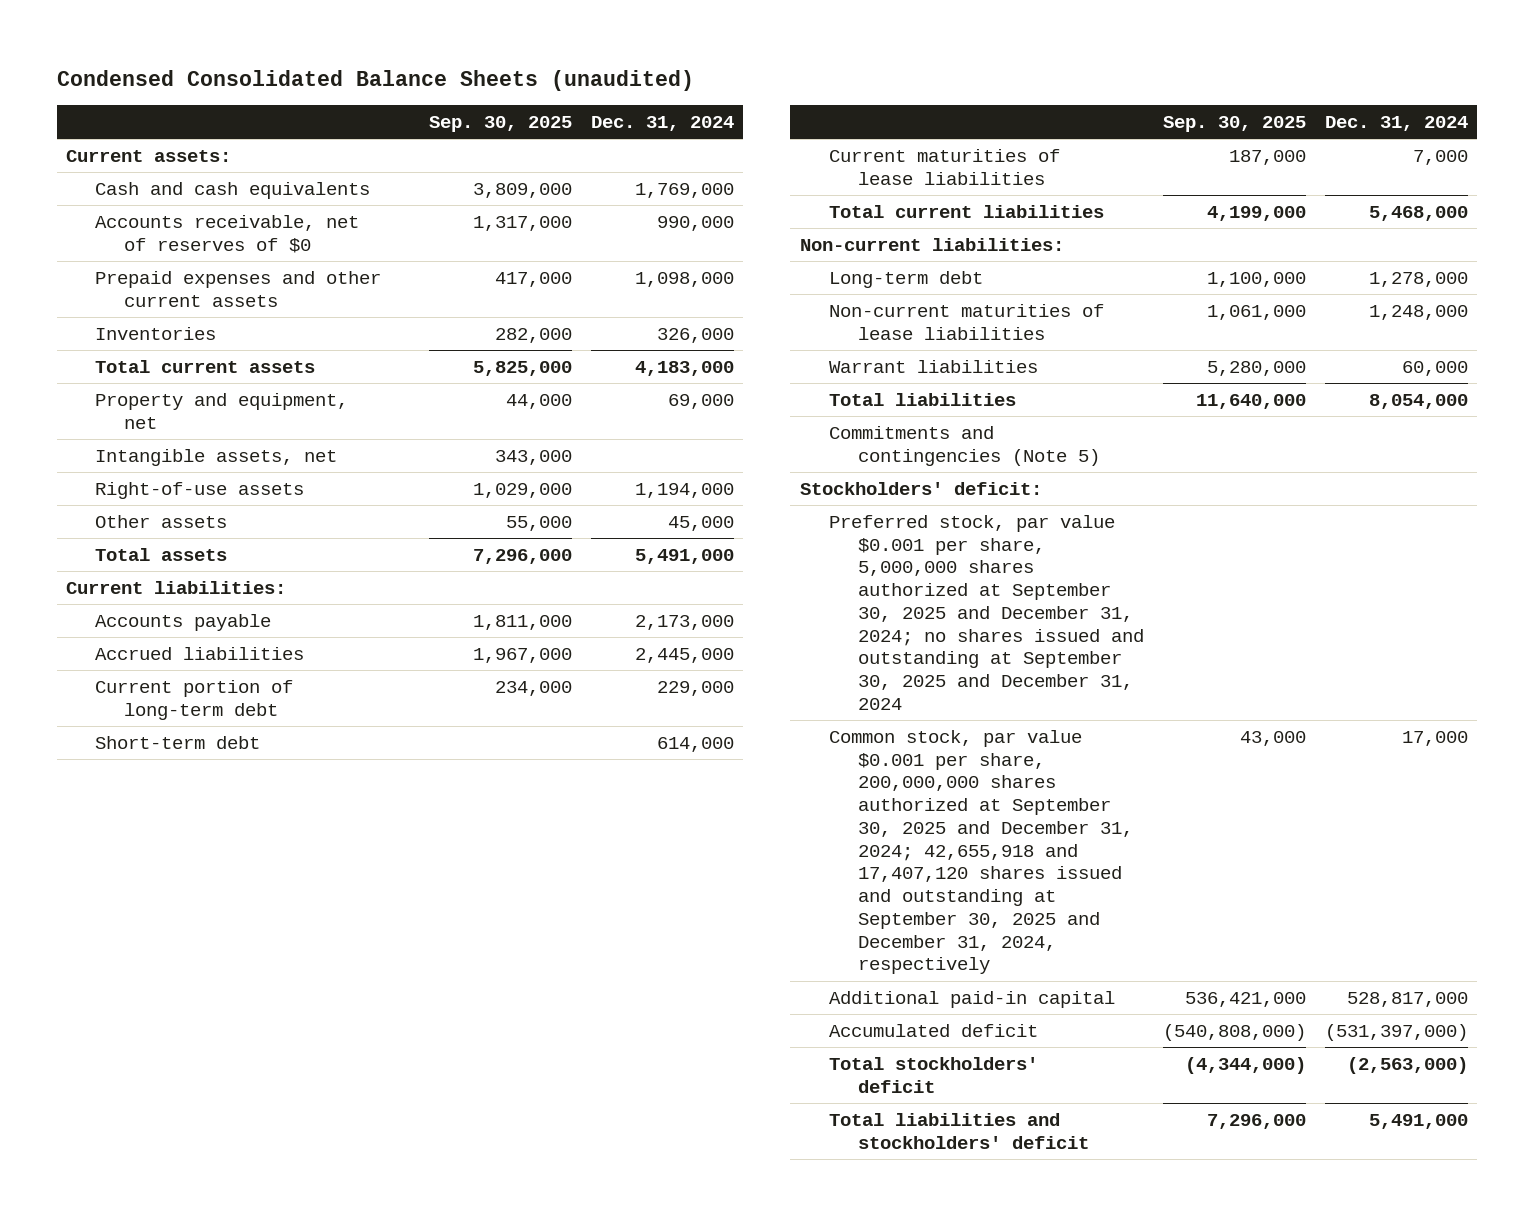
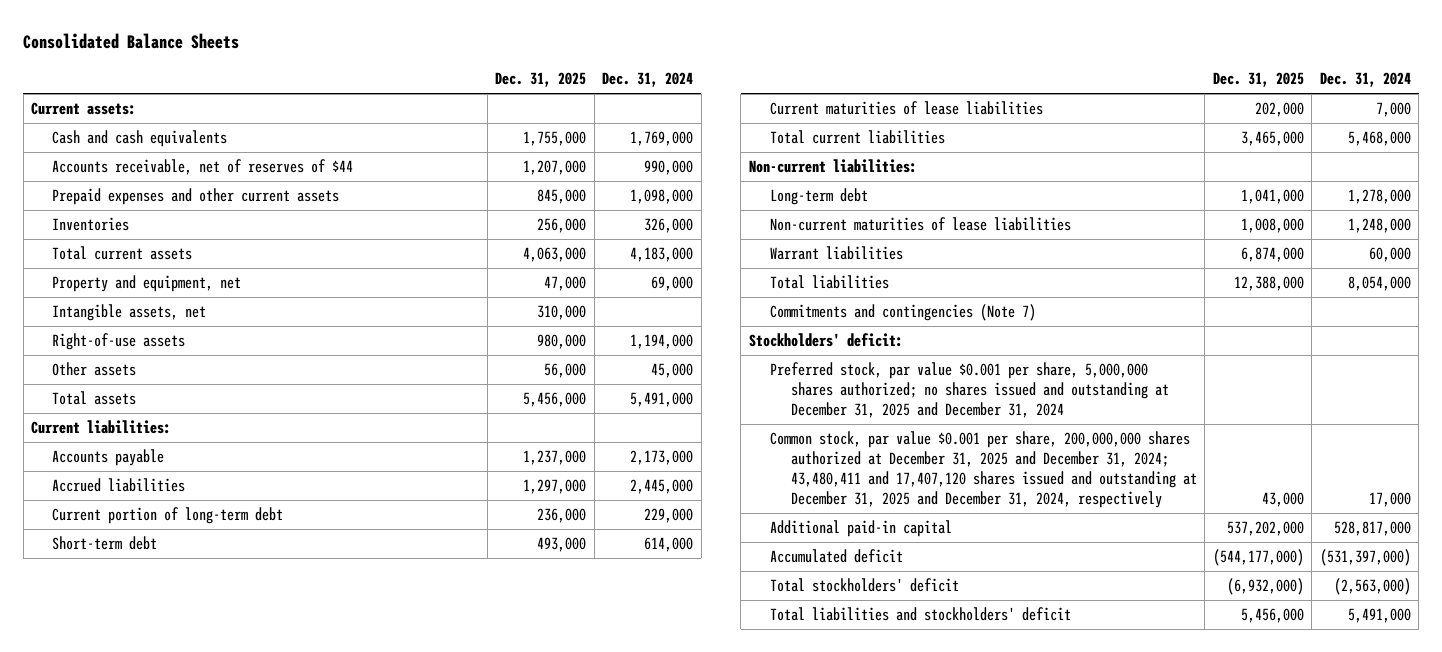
- Condensed Consolidated Balance Sheets (unaudited)
+ Consolidated Balance Sheets
- | Sep. 30, 2025 | Dec. 31, 2024
+ | Dec. 31, 2025 | Dec. 31, 2024
- Accounts receivable, net of reserves of $0 | 1,317,000 | 990,000
+ Accounts receivable, net of reserves of $44 | 1,207,000 | 990,000
- Commitments and contingencies (Note 5)
+ Commitments and contingencies (Note 7)
- Preferred stock, par value $0.001 per share, 5,000,000 shares authorized at September 30, 2025 and December 31, 2024; no shares issued and outstanding at September 30, 2025 and December 31, 2024
- Common stock, par value $0.001 per share, 200,000,000 shares authorized at September 30, 2025 and December 31, 2024; 42,655,918 and 17,407,120 shares issued and outstanding at September 30, 2025 and December 31, 2024, respectively | 43,000 | 17,000
+ Preferred stock, par value $0.001 per share, 5,000,000 shares authorized; no shares issued and outstanding at December 31, 2025 and December 31, 2024
+ Common stock, par value $0.001 per share, 200,000,000 shares authorized at December 31, 2025 and December 31, 2024; 43,480,411 and 17,407,120 shares issued and outstanding at December 31, 2025 and December 31, 2024, respectively | 43,000 | 17,000

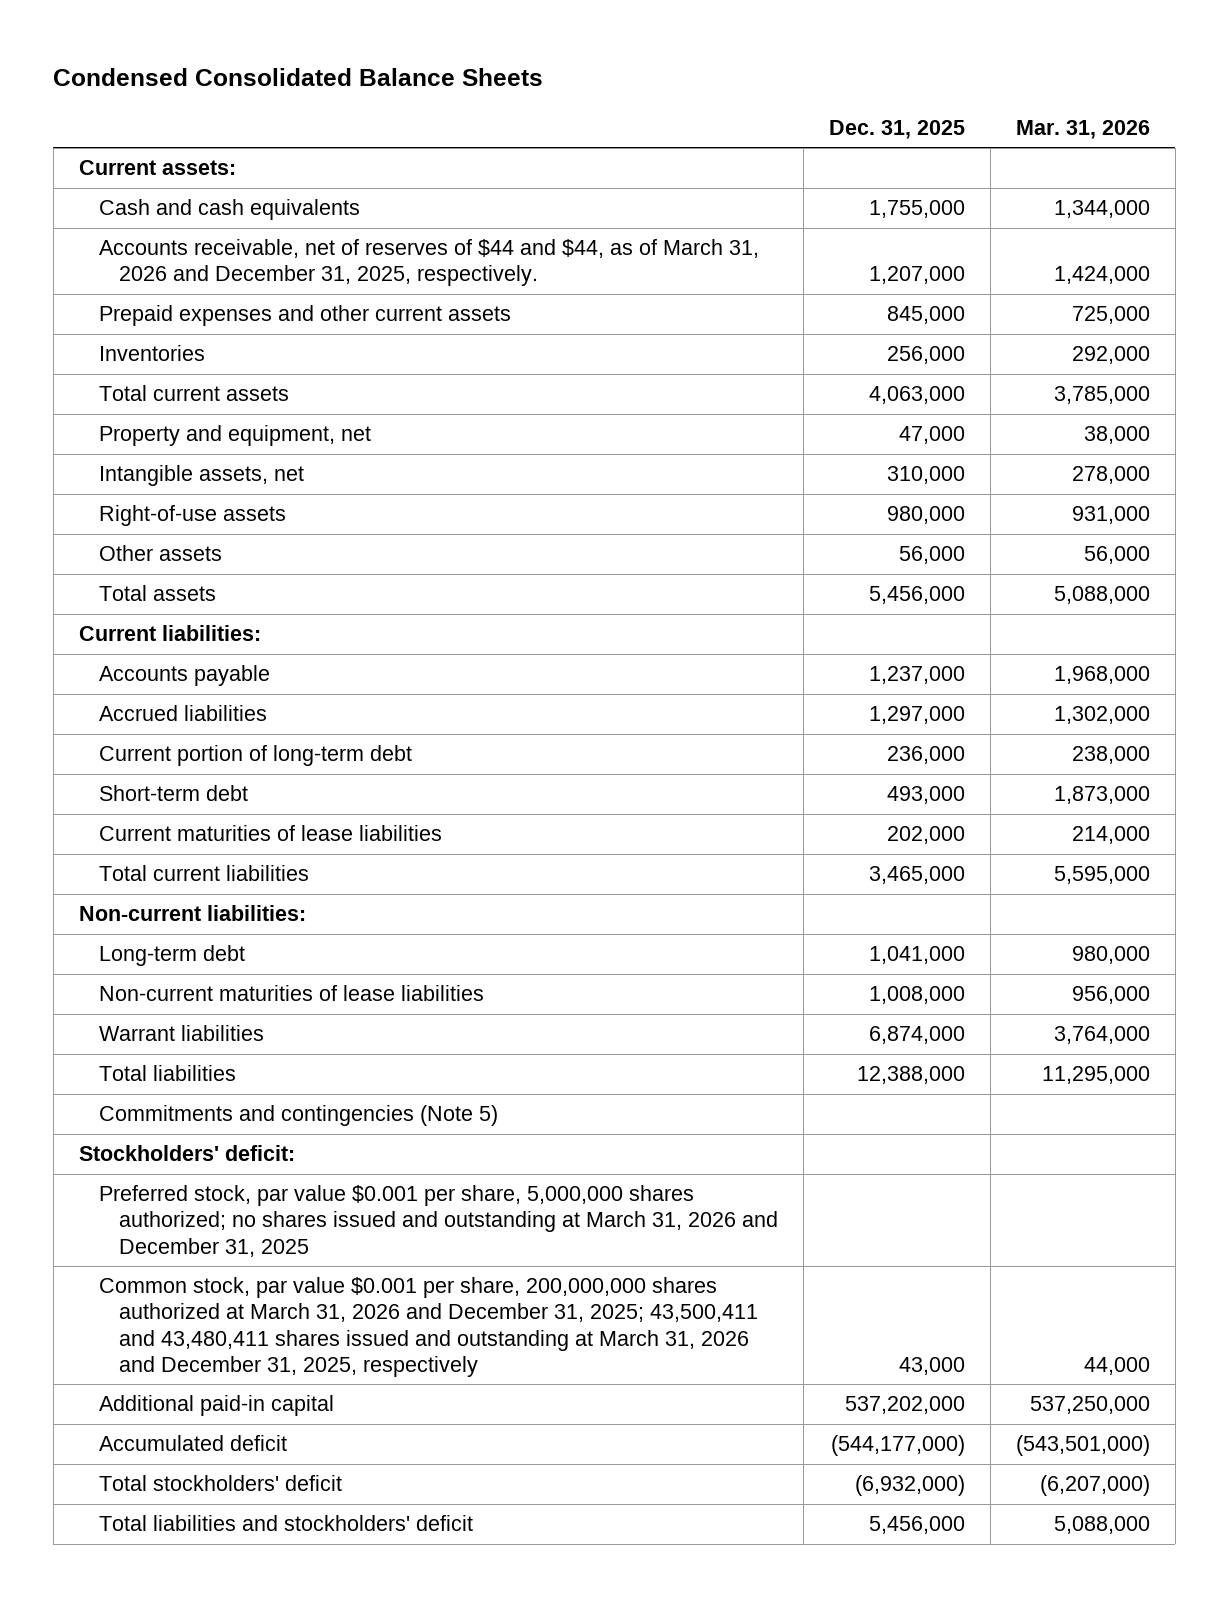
- Consolidated Balance Sheets
+ Condensed Consolidated Balance Sheets
- | Dec. 31, 2025 | Dec. 31, 2024
+ | Dec. 31, 2025 | Mar. 31, 2026
- Accounts receivable, net of reserves of $44 | 1,207,000 | 990,000
+ Accounts receivable, net of reserves of $44 and $44, as of March 31, 2026 and December 31, 2025, respectively. | 1,207,000 | 1,424,000
- Commitments and contingencies (Note 7)
+ Commitments and contingencies (Note 5)
- Preferred stock, par value $0.001 per share, 5,000,000 shares authorized; no shares issued and outstanding at December 31, 2025 and December 31, 2024
- Common stock, par value $0.001 per share, 200,000,000 shares authorized at December 31, 2025 and December 31, 2024; 43,480,411 and 17,407,120 shares issued and outstanding at December 31, 2025 and December 31, 2024, respectively | 43,000 | 17,000
+ Preferred stock, par value $0.001 per share, 5,000,000 shares authorized; no shares issued and outstanding at March 31, 2026 and December 31, 2025
+ Common stock, par value $0.001 per share, 200,000,000 shares authorized at March 31, 2026 and December 31, 2025; 43,500,411 and 43,480,411 shares issued and outstanding at March 31, 2026 and December 31, 2025, respectively | 43,000 | 44,000

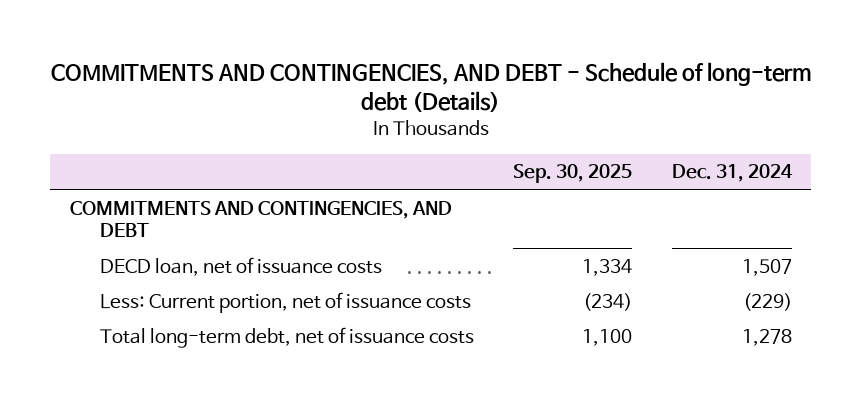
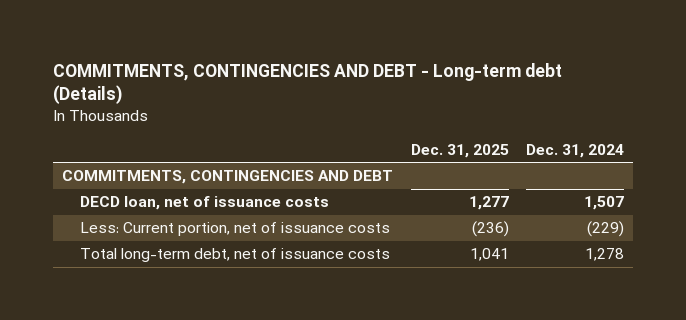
- COMMITMENTS AND CONTINGENCIES, AND DEBT - Schedule of long-term debt (Details)
+ COMMITMENTS, CONTINGENCIES AND DEBT - Long-term debt (Details)
- | Sep. 30, 2025 | Dec. 31, 2024
+ | Dec. 31, 2025 | Dec. 31, 2024
- COMMITMENTS AND CONTINGENCIES, AND DEBT
+ COMMITMENTS, CONTINGENCIES AND DEBT

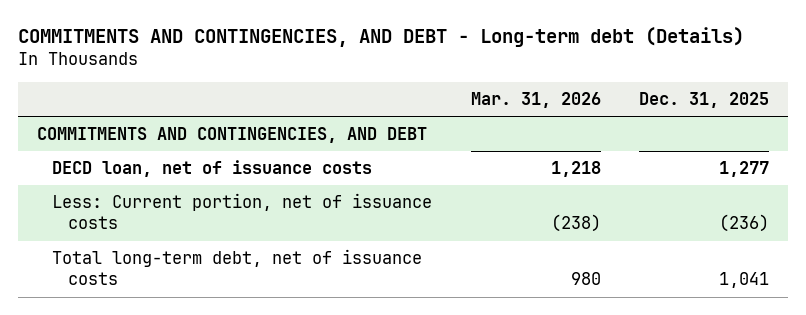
- COMMITMENTS, CONTINGENCIES AND DEBT - Long-term debt (Details)
+ COMMITMENTS AND CONTINGENCIES, AND DEBT - Long-term debt (Details)
- | Dec. 31, 2025 | Dec. 31, 2024
+ | Mar. 31, 2026 | Dec. 31, 2025
- COMMITMENTS, CONTINGENCIES AND DEBT
+ COMMITMENTS AND CONTINGENCIES, AND DEBT

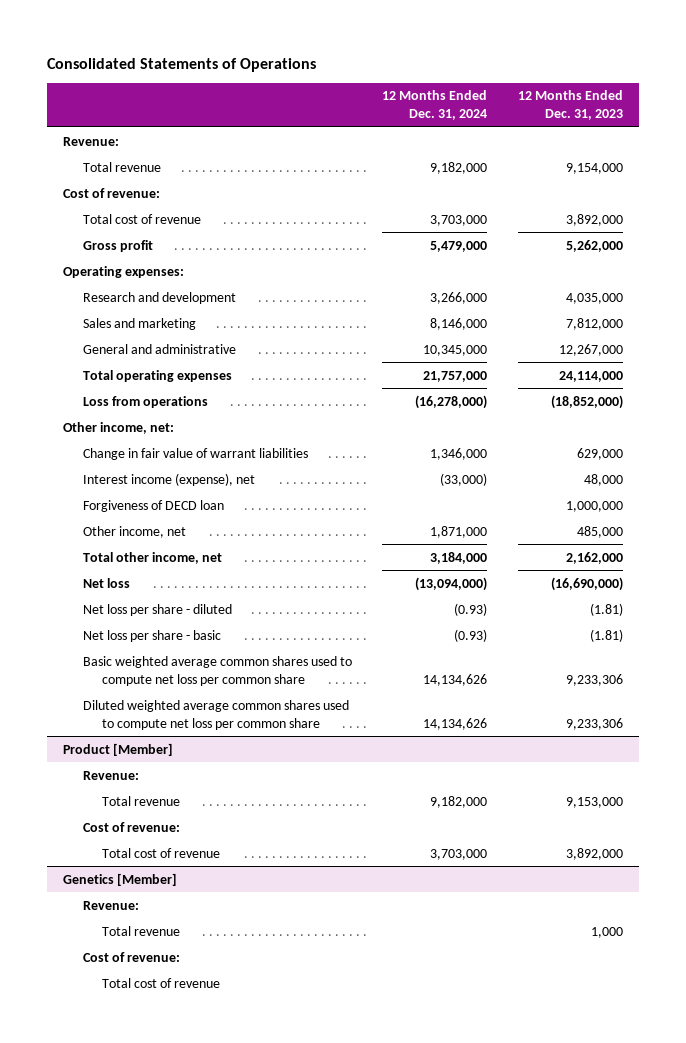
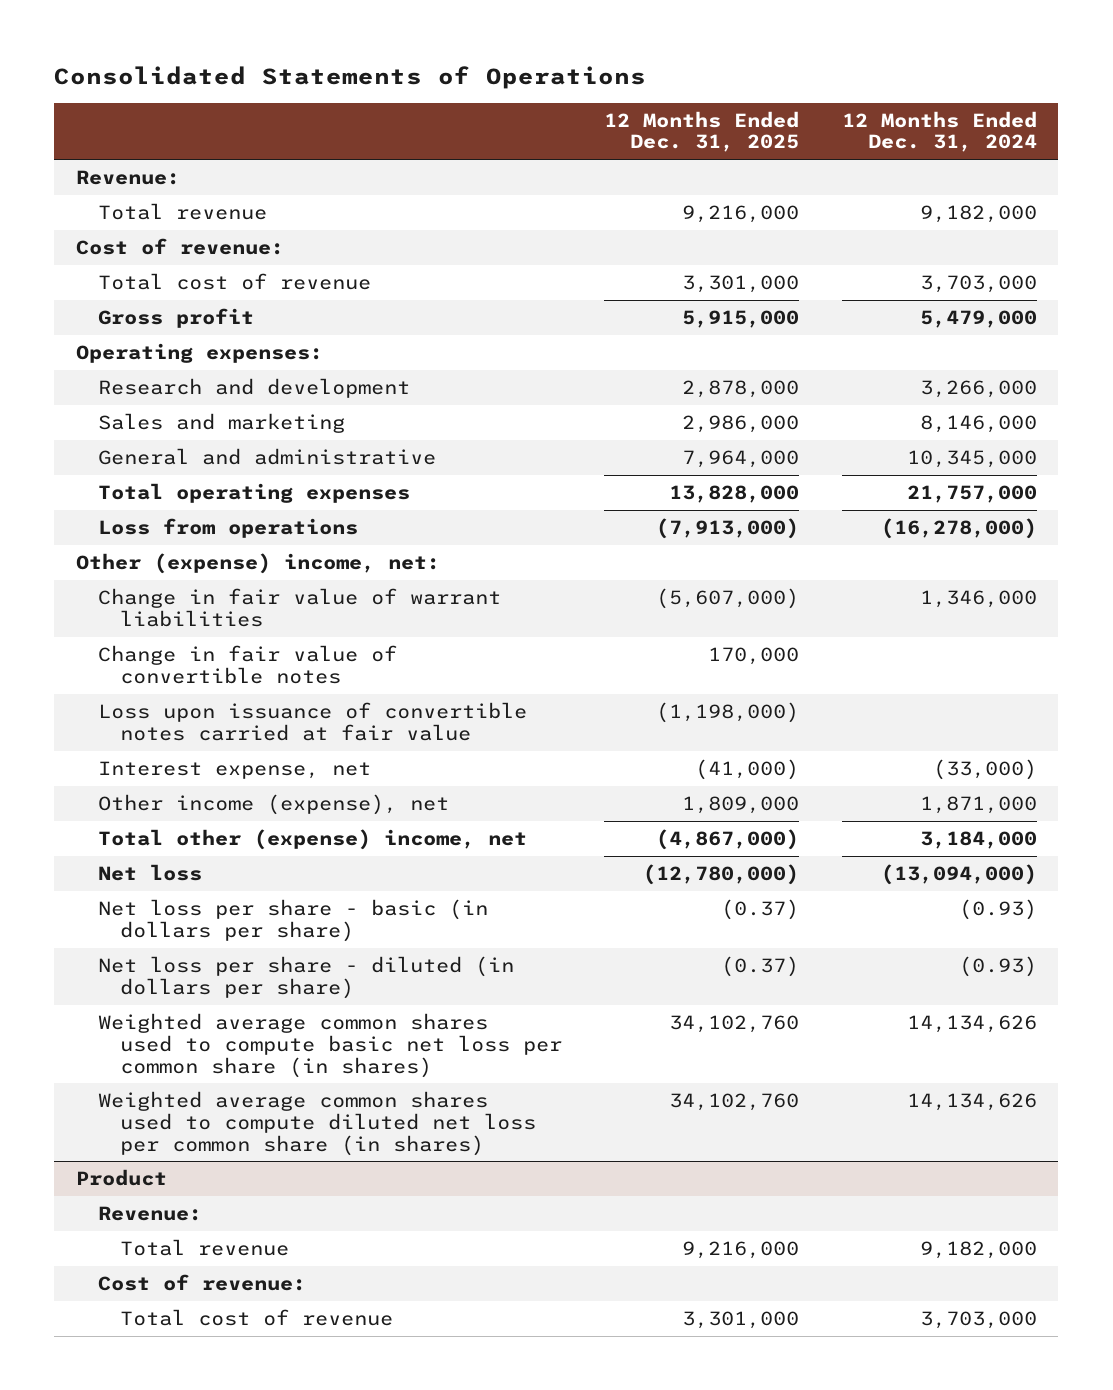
- | 12 Months Ended Dec. 31, 2024 | 12 Months Ended Dec. 31, 2023
+ | 12 Months Ended Dec. 31, 2025 | 12 Months Ended Dec. 31, 2024
- Other income, net:
+ Other (expense) income, net:
- Interest income (expense), net | (33,000) | 48,000
- Forgiveness of DECD loan | | 1,000,000
- Other income, net | 1,871,000 | 485,000
- Total other income, net | 3,184,000 | 2,162,000
+ Change in fair value of convertible notes | 170,000 |
+ Loss upon issuance of convertible notes carried at fair value | (1,198,000) |
+ Interest expense, net | (41,000) | (33,000)
+ Other income (expense), net | 1,809,000 | 1,871,000
+ Total other (expense) income, net | (4,867,000) | 3,184,000
- Net loss per share - diluted | (0.93) | (1.81)
- Net loss per share - basic | (0.93) | (1.81)
- Basic weighted average common shares used to compute net loss per common share | 14,134,626 | 9,233,306
- Diluted weighted average common shares used to compute net loss per common share | 14,134,626 | 9,233,306
- Product [Member]
+ Net loss per share - basic (in dollars per share) | (0.37) | (0.93)
+ Net loss per share - diluted (in dollars per share) | (0.37) | (0.93)
+ Weighted average common shares used to compute basic net loss per common share (in shares) | 34,102,760 | 14,134,626
+ Weighted average common shares used to compute diluted net loss per common share (in shares) | 34,102,760 | 14,134,626
+ Product
- Genetics [Member]
- Revenue:
- Total revenue | | 1,000
- Cost of revenue:
- Total cost of revenue

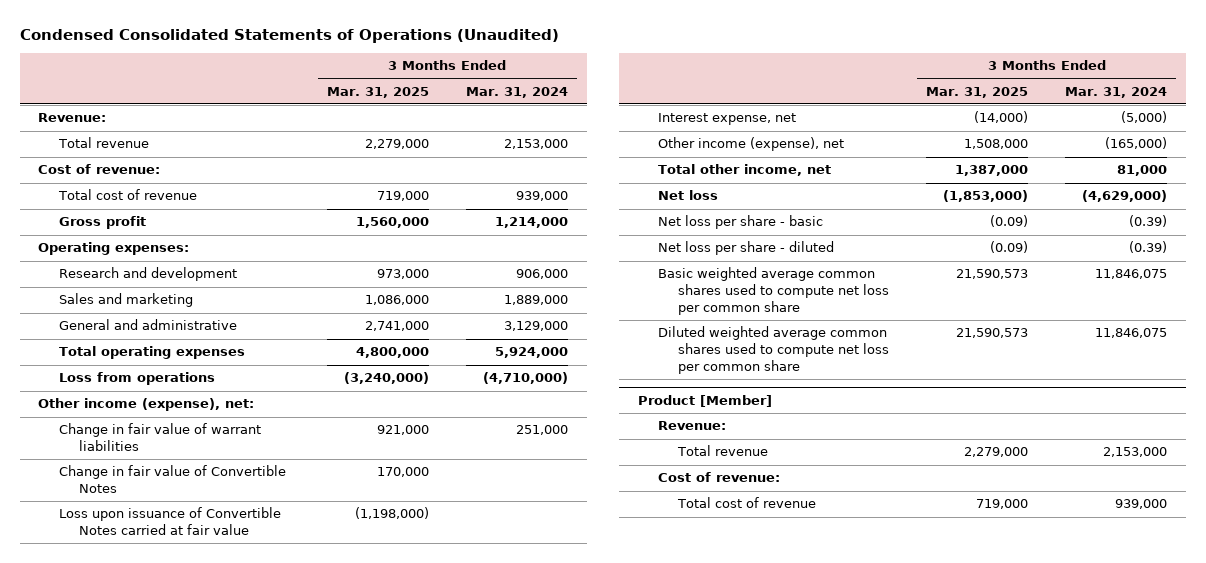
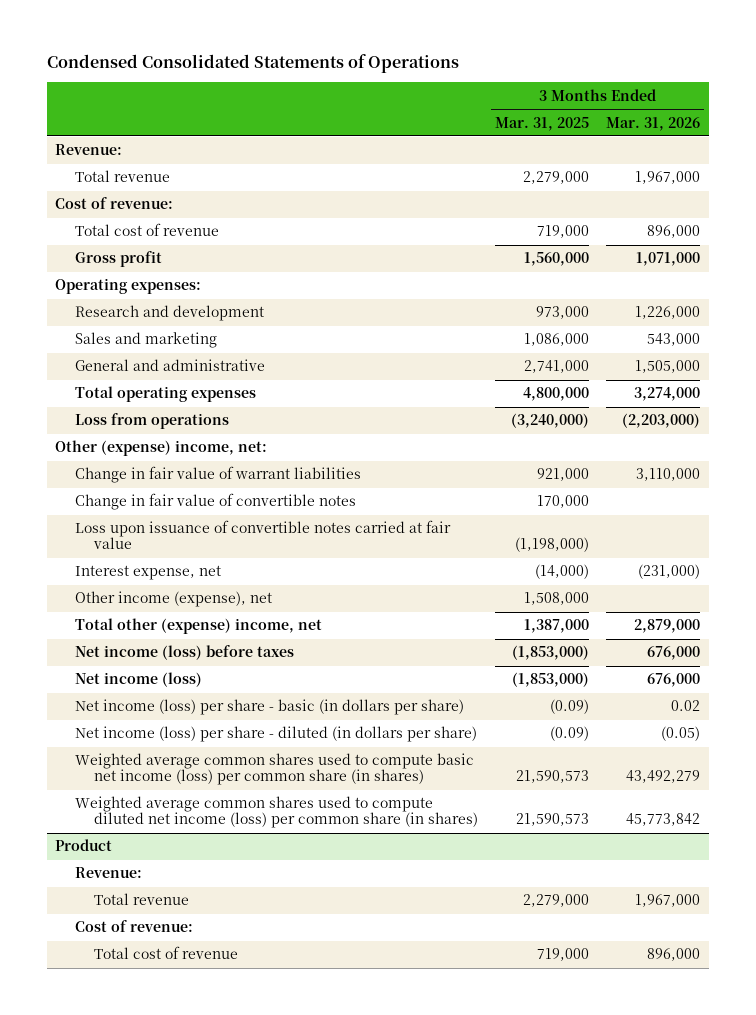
- Condensed Consolidated Statements of Operations (Unaudited)
+ Condensed Consolidated Statements of Operations
- | 3 Months Ended Mar. 31, 2025 | 3 Months Ended Mar. 31, 2024
+ | 3 Months Ended Mar. 31, 2025 | 3 Months Ended Mar. 31, 2026
- Other income (expense), net:
+ Other (expense) income, net:
- Change in fair value of Convertible Notes | 170,000 |
- Loss upon issuance of Convertible Notes carried at fair value | (1,198,000) |
+ Change in fair value of convertible notes | 170,000 |
+ Loss upon issuance of convertible notes carried at fair value | (1,198,000) |
- Total other income, net | 1,387,000 | 81,000
- Net loss | (1,853,000) | (4,629,000)
- Net loss per share - basic | (0.09) | (0.39)
- Net loss per share - diluted | (0.09) | (0.39)
- Basic weighted average common shares used to compute net loss per common share | 21,590,573 | 11,846,075
- Diluted weighted average common shares used to compute net loss per common share | 21,590,573 | 11,846,075
- Product [Member]
+ Total other (expense) income, net | 1,387,000 | 2,879,000
+ Net income (loss) before taxes | (1,853,000) | 676,000
+ Net income (loss) | (1,853,000) | 676,000
+ Net income (loss) per share - basic (in dollars per share) | (0.09) | 0.02
+ Net income (loss) per share - diluted (in dollars per share) | (0.09) | (0.05)
+ Weighted average common shares used to compute basic net income (loss) per common share (in shares) | 21,590,573 | 43,492,279
+ Weighted average common shares used to compute diluted net income (loss) per common share (in shares) | 21,590,573 | 45,773,842
+ Product

